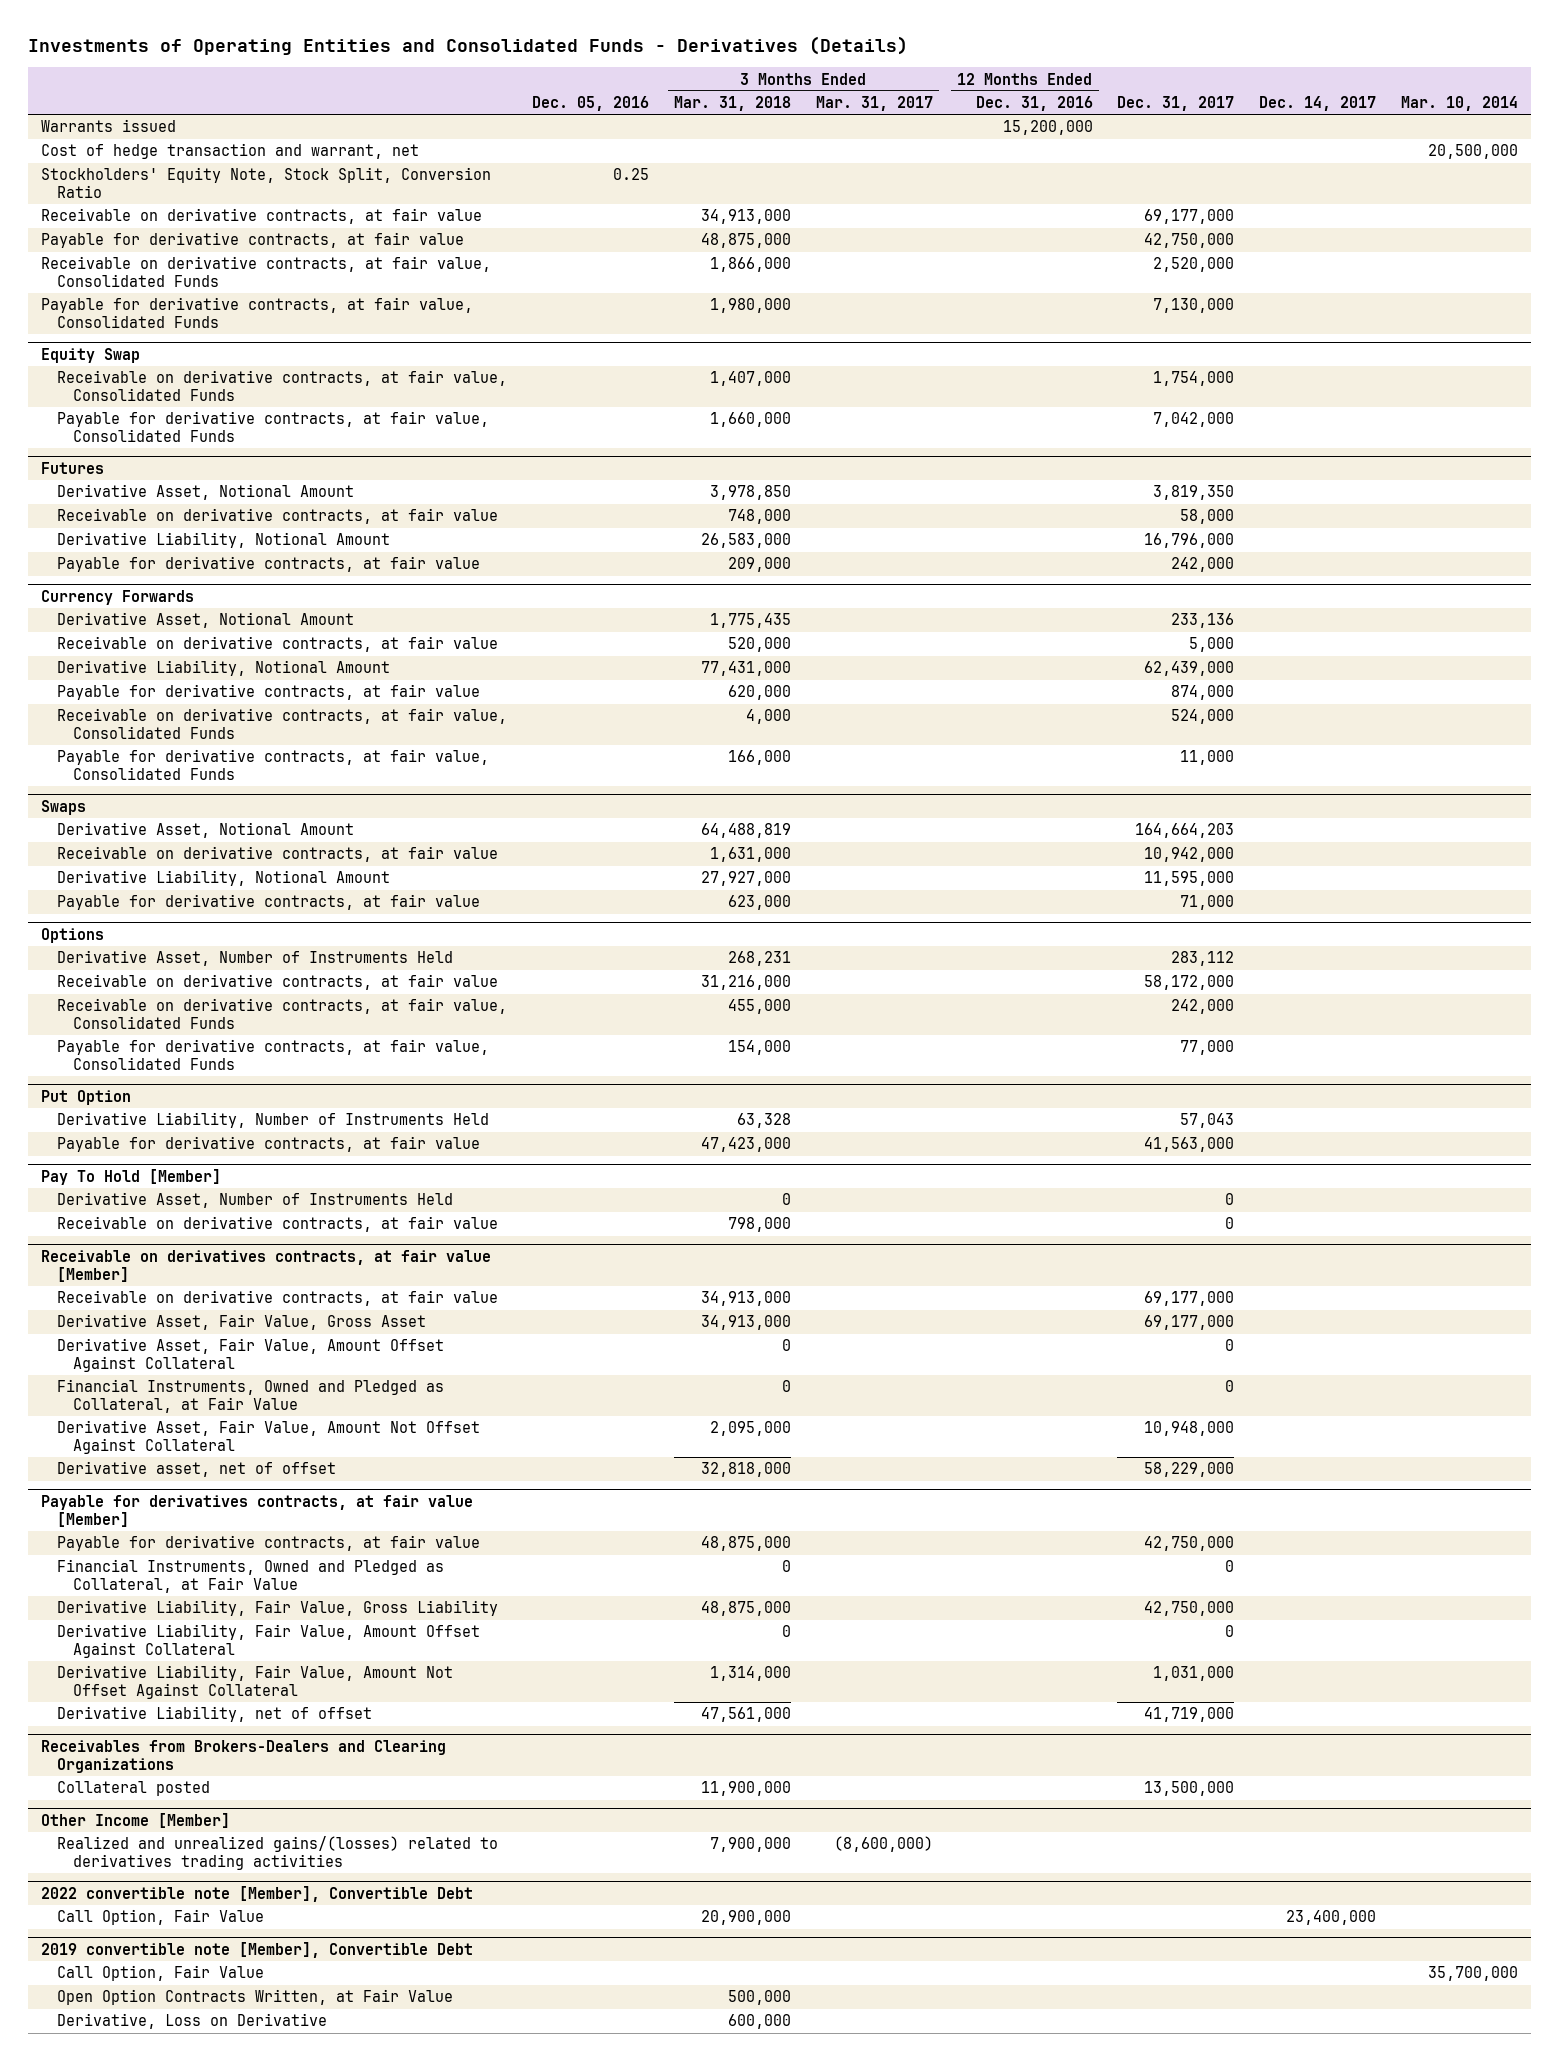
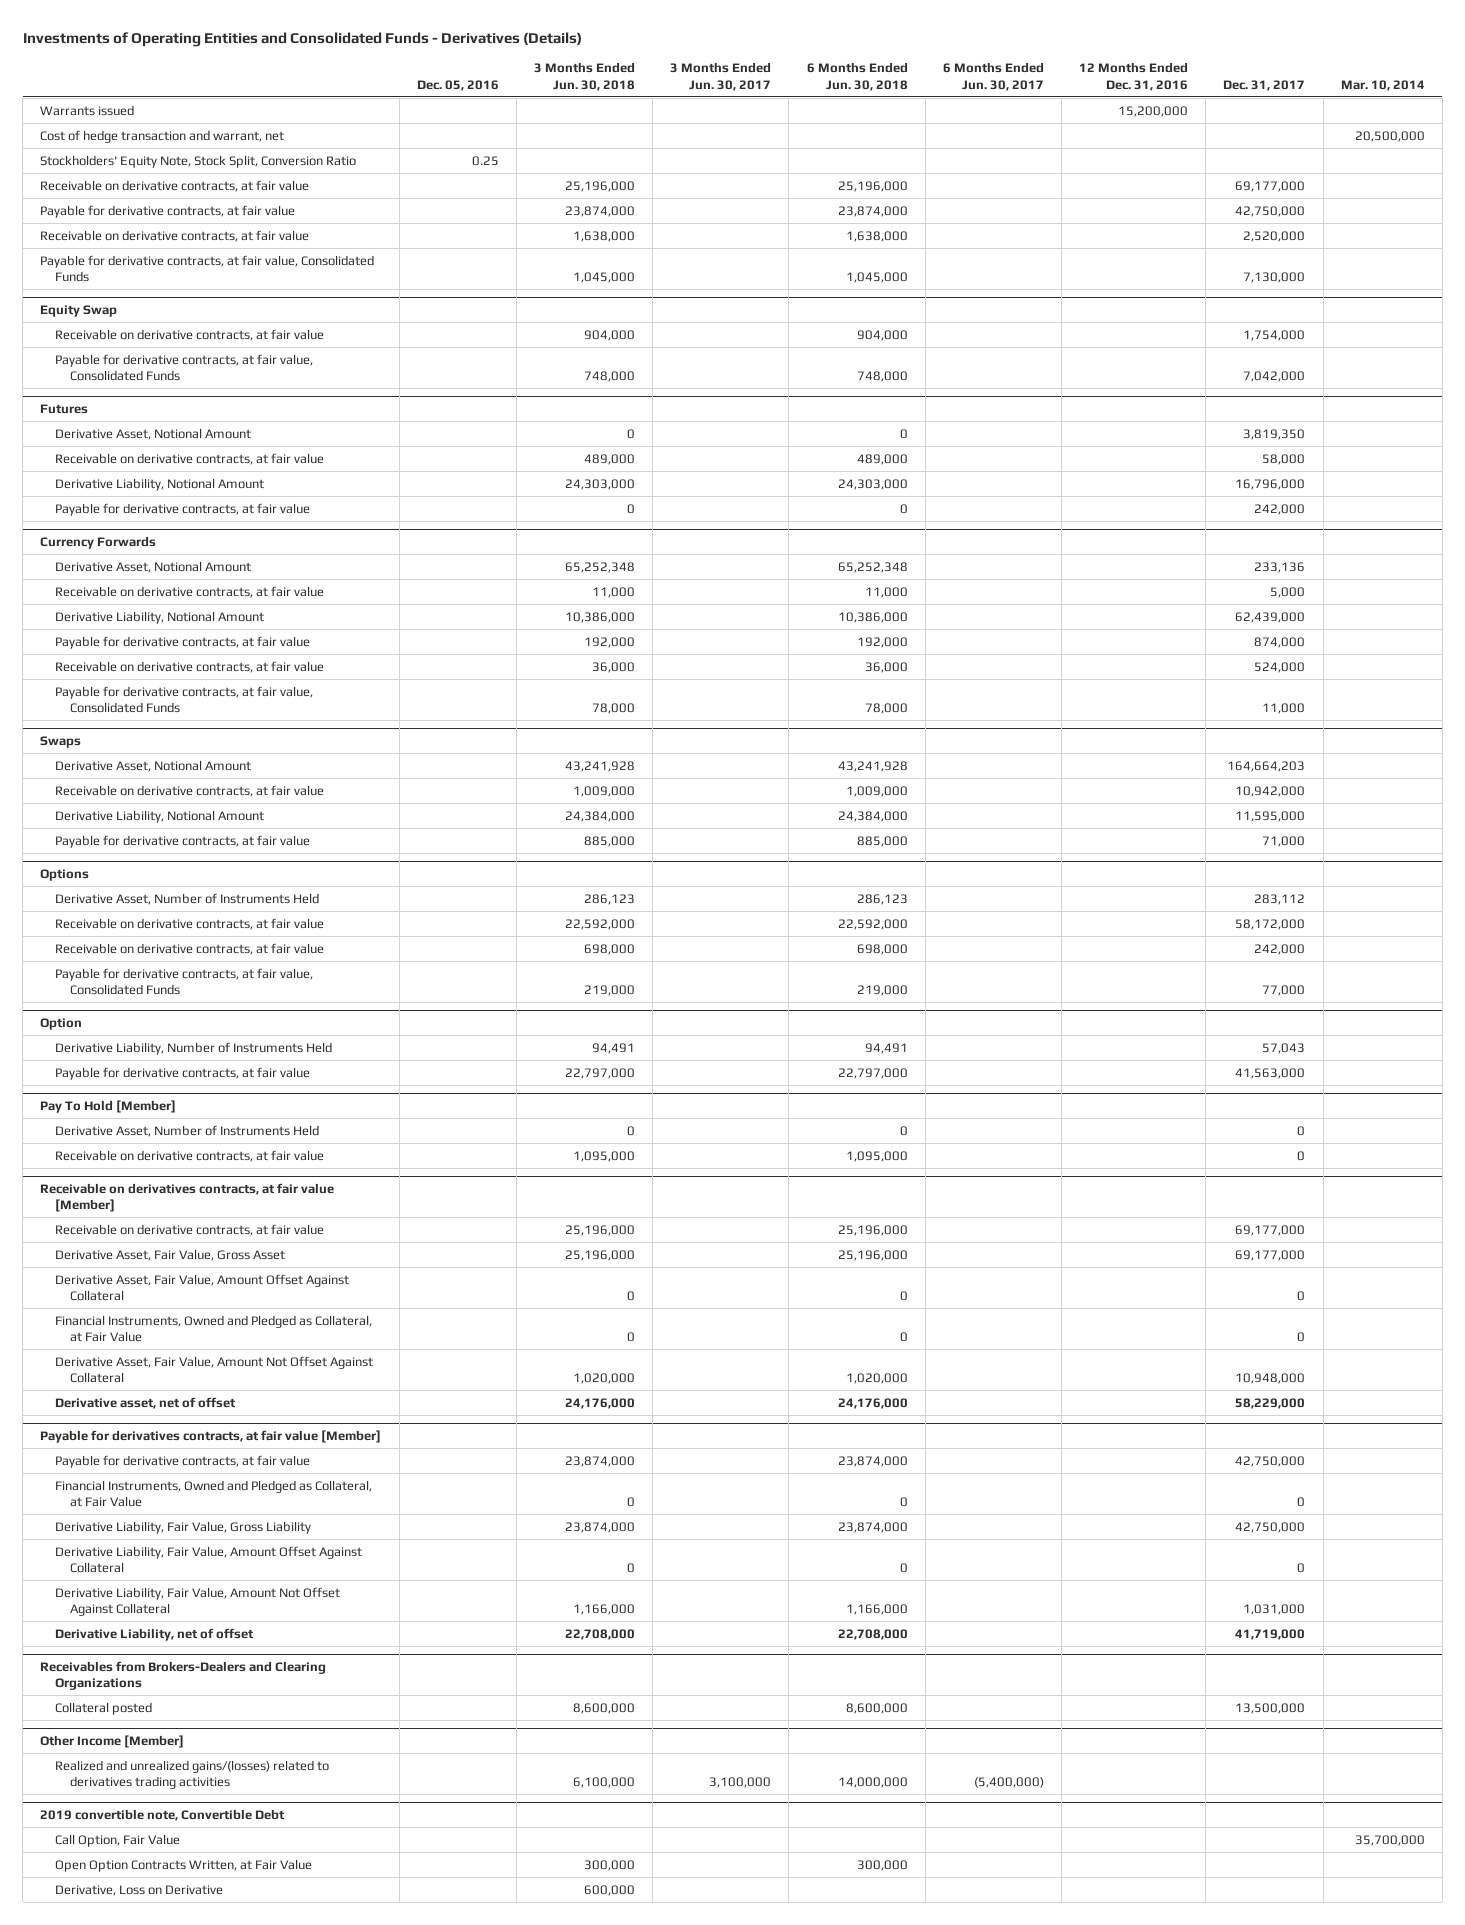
- | Dec. 05, 2016 | 3 Months Ended Mar. 31, 2018 | 3 Months Ended Mar. 31, 2017 | 12 Months Ended Dec. 31, 2016 | Dec. 31, 2017 | Dec. 14, 2017 | Mar. 10, 2014
+ | Dec. 05, 2016 | 3 Months Ended Jun. 30, 2018 | 3 Months Ended Jun. 30, 2017 | 6 Months Ended Jun. 30, 2018 | 6 Months Ended Jun. 30, 2017 | 12 Months Ended Dec. 31, 2016 | Dec. 31, 2017 | Mar. 10, 2014
- Receivable on derivative contracts, at fair value, Consolidated Funds | | 1,866,000 | | | 2,520,000 | |
+ Receivable on derivative contracts, at fair value | | 1,638,000 | | 1,638,000 | | | 2,520,000 |
@ Equity Swap
- Receivable on derivative contracts, at fair value, Consolidated Funds | | 1,407,000 | | | 1,754,000 | |
+ Receivable on derivative contracts, at fair value | | 904,000 | | 904,000 | | | 1,754,000 |
@ Currency Forwards
- Receivable on derivative contracts, at fair value, Consolidated Funds | | 4,000 | | | 524,000 | |
+ Receivable on derivative contracts, at fair value | | 36,000 | | 36,000 | | | 524,000 |
@ Options
- Receivable on derivative contracts, at fair value, Consolidated Funds | | 455,000 | | | 242,000 | |
+ Receivable on derivative contracts, at fair value | | 698,000 | | 698,000 | | | 242,000 |
- Put Option
+ Option
- 2022 convertible note [Member], Convertible Debt
- Call Option, Fair Value | | 20,900,000 | | | | 23,400,000 |
- 2019 convertible note [Member], Convertible Debt
+ 2019 convertible note, Convertible Debt

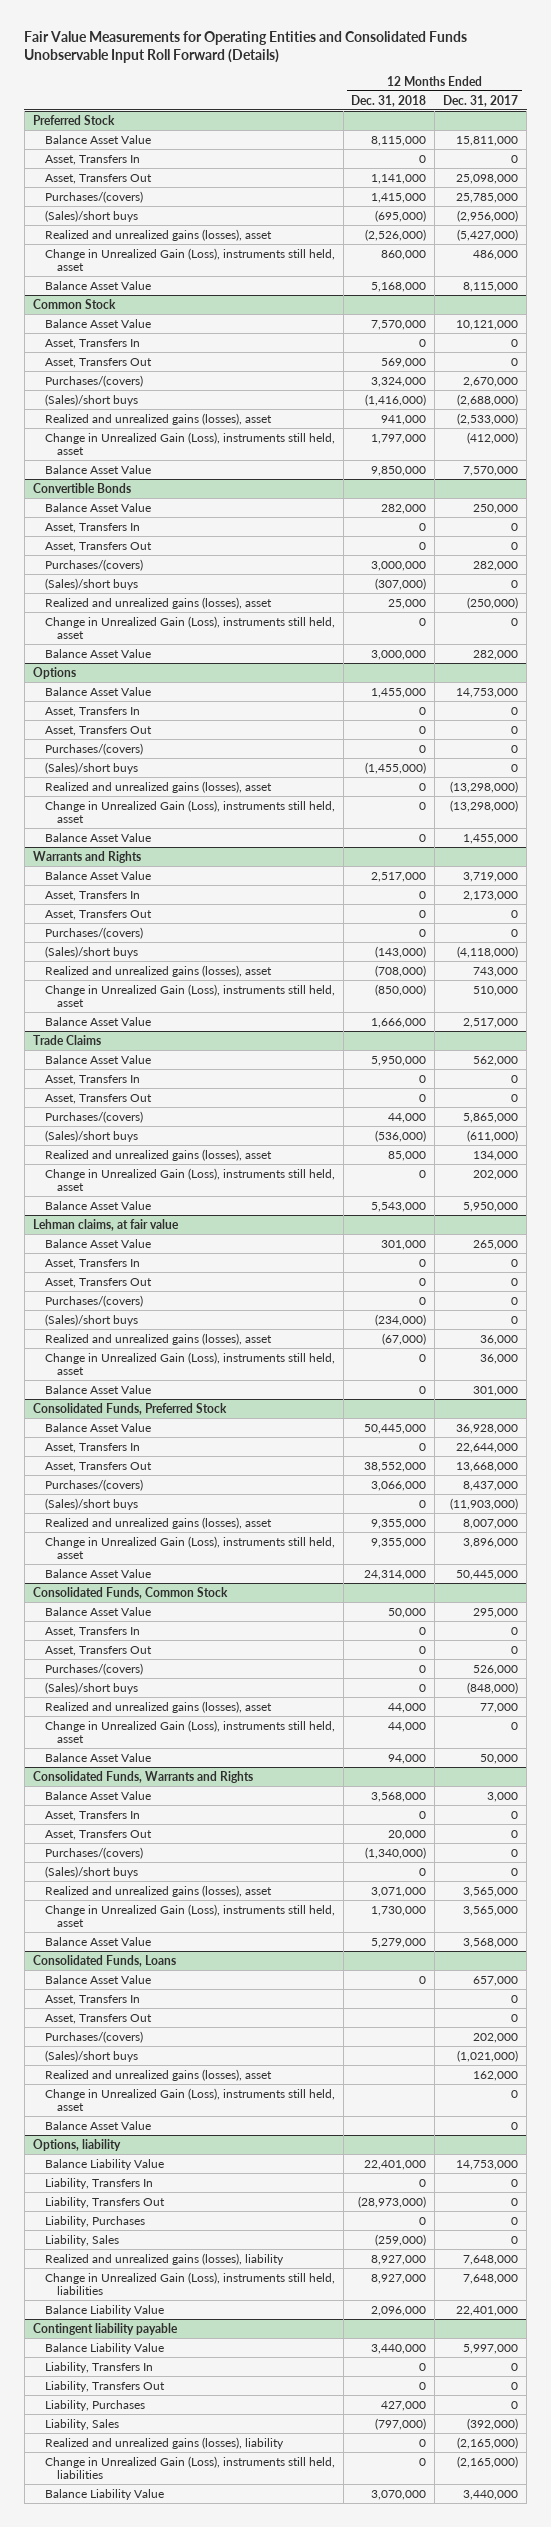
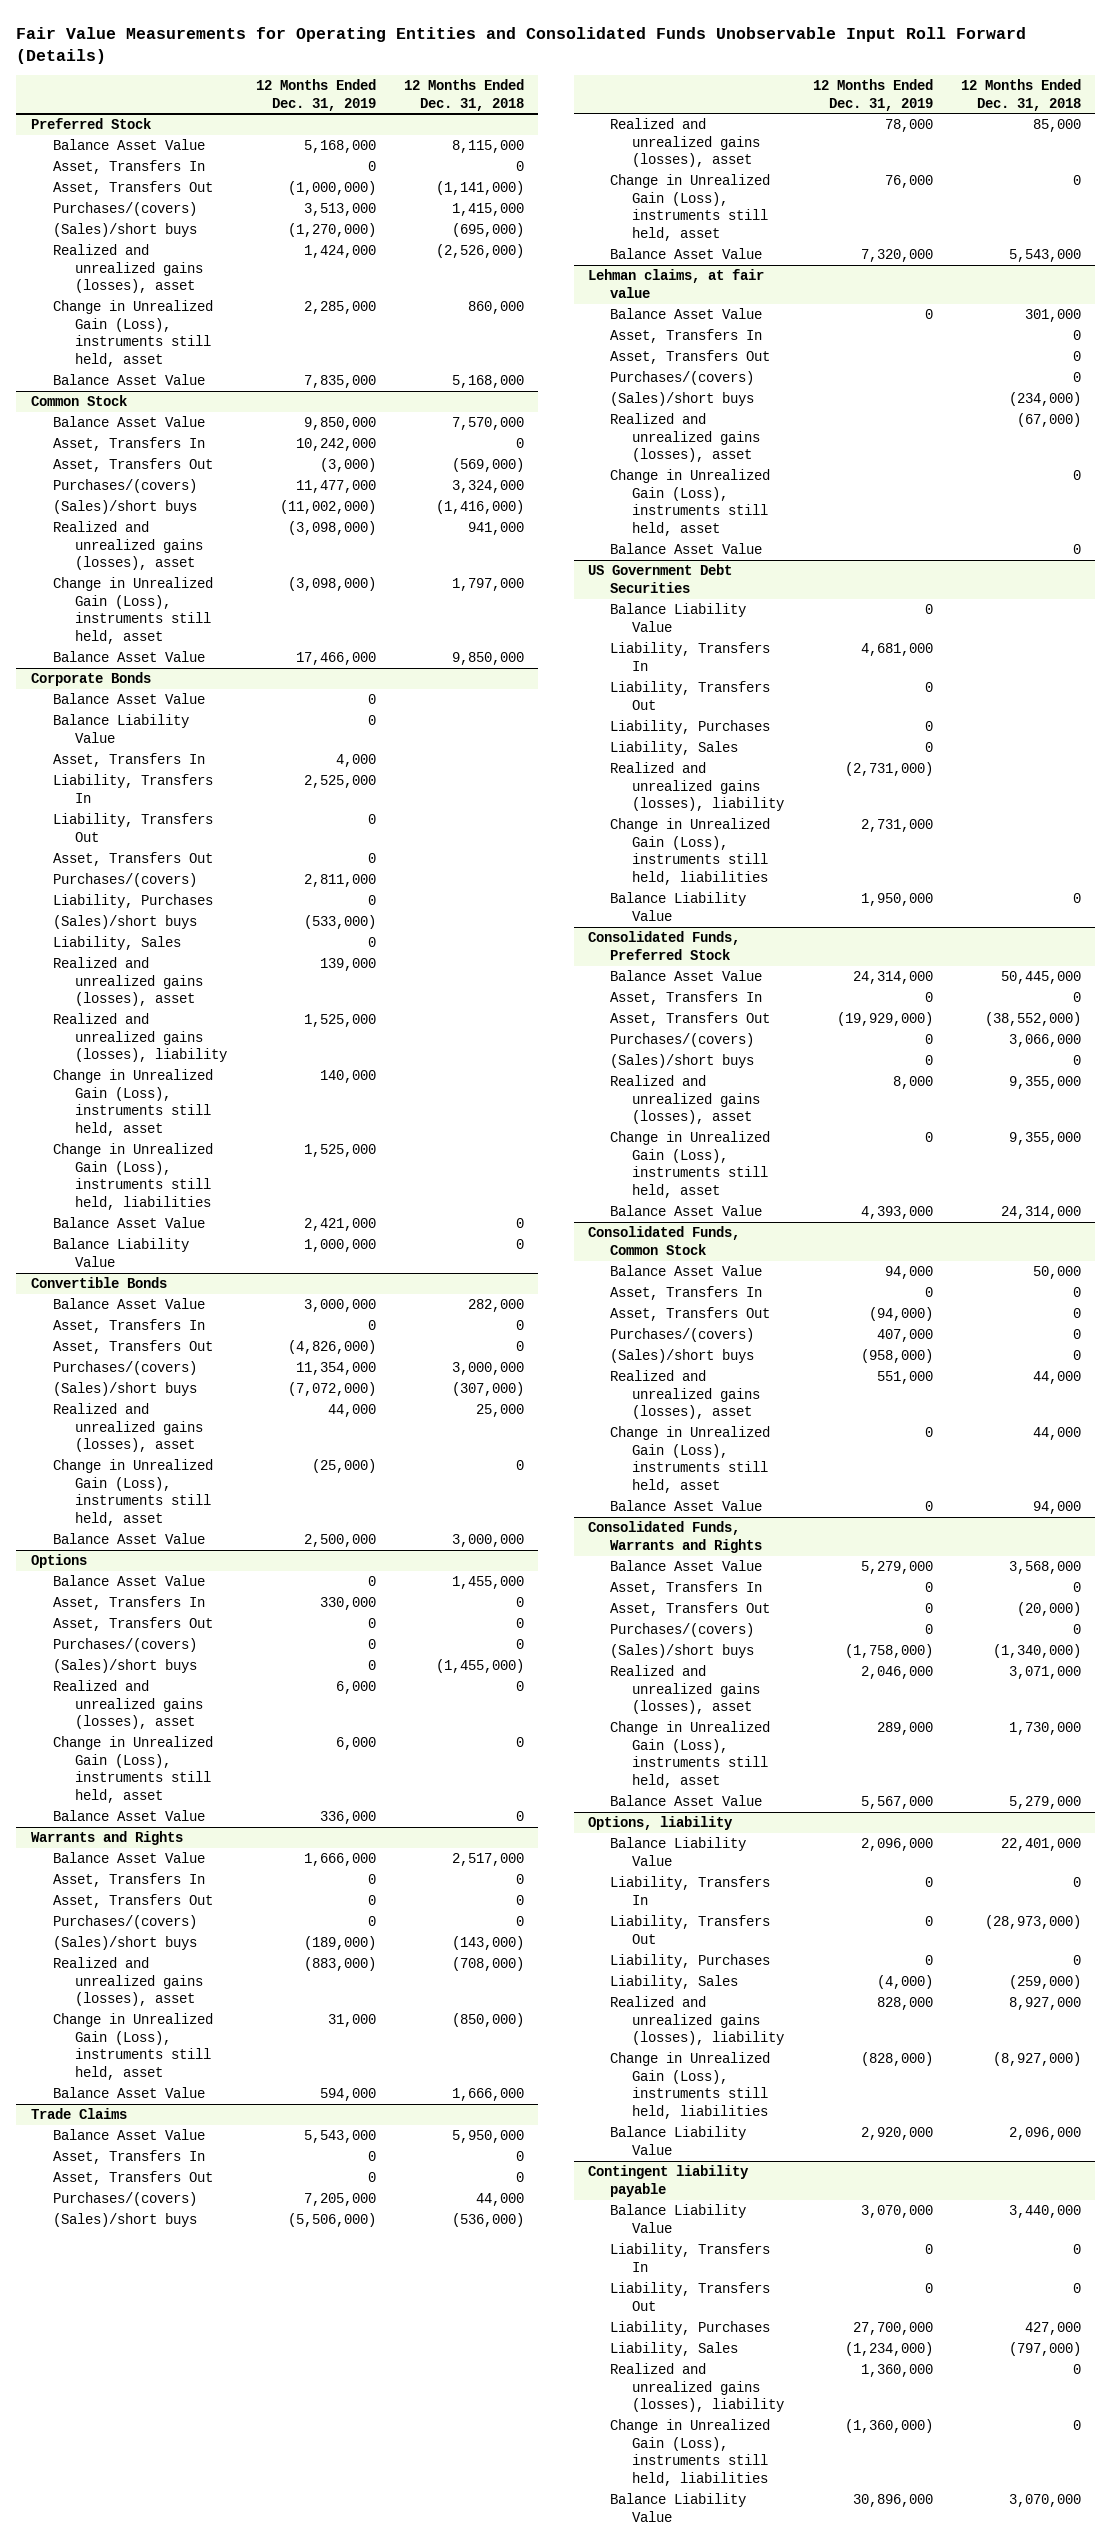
- | 12 Months Ended Dec. 31, 2018 | 12 Months Ended Dec. 31, 2017
+ | 12 Months Ended Dec. 31, 2019 | 12 Months Ended Dec. 31, 2018
@ Preferred Stock
- Asset, Transfers Out | 1,141,000 | 25,098,000
+ Asset, Transfers Out | (1,000,000) | (1,141,000)
@ Common Stock
- Asset, Transfers Out | 569,000 | 0
+ Asset, Transfers Out | (3,000) | (569,000)
+ Corporate Bonds
+ Balance Asset Value | 0 |
+ Balance Liability Value | 0 |
+ Asset, Transfers In | 4,000 |
+ Liability, Transfers In | 2,525,000 |
+ Liability, Transfers Out | 0 |
+ Asset, Transfers Out | 0 |
+ Purchases/(covers) | 2,811,000 |
+ Liability, Purchases | 0 |
+ (Sales)/short buys | (533,000) |
+ Liability, Sales | 0 |
+ Realized and unrealized gains (losses), asset | 139,000 |
+ Realized and unrealized gains (losses), liability | 1,525,000 |
+ Change in Unrealized Gain (Loss), instruments still held, asset | 140,000 |
+ Change in Unrealized Gain (Loss), instruments still held, liabilities | 1,525,000 |
+ Balance Asset Value | 2,421,000 | 0
+ Balance Liability Value | 1,000,000 | 0
+ US Government Debt Securities
+ Balance Liability Value | 0 |
+ Liability, Transfers In | 4,681,000 |
+ Liability, Transfers Out | 0 |
+ Liability, Purchases | 0 |
+ Liability, Sales | 0 |
+ Realized and unrealized gains (losses), liability | (2,731,000) |
+ Change in Unrealized Gain (Loss), instruments still held, liabilities | 2,731,000 |
+ Balance Liability Value | 1,950,000 | 0
@ Consolidated Funds, Preferred Stock
- Asset, Transfers Out | 38,552,000 | 13,668,000
+ Asset, Transfers Out | (19,929,000) | (38,552,000)
@ Consolidated Funds, Warrants and Rights
- Asset, Transfers Out | 20,000 | 0
- Purchases/(covers) | (1,340,000) | 0
- (Sales)/short buys | 0 | 0
+ Asset, Transfers Out | 0 | (20,000)
+ Purchases/(covers) | 0 | 0
+ (Sales)/short buys | (1,758,000) | (1,340,000)
- Consolidated Funds, Loans
- Balance Asset Value | 0 | 657,000
- Asset, Transfers In | | 0
- Asset, Transfers Out | | 0
- Purchases/(covers) | | 202,000
- (Sales)/short buys | | (1,021,000)
- Realized and unrealized gains (losses), asset | | 162,000
- Change in Unrealized Gain (Loss), instruments still held, asset | | 0
- Balance Asset Value | | 0
@ Options, liability
- Change in Unrealized Gain (Loss), instruments still held, liabilities | 8,927,000 | 7,648,000
+ Change in Unrealized Gain (Loss), instruments still held, liabilities | (828,000) | (8,927,000)

